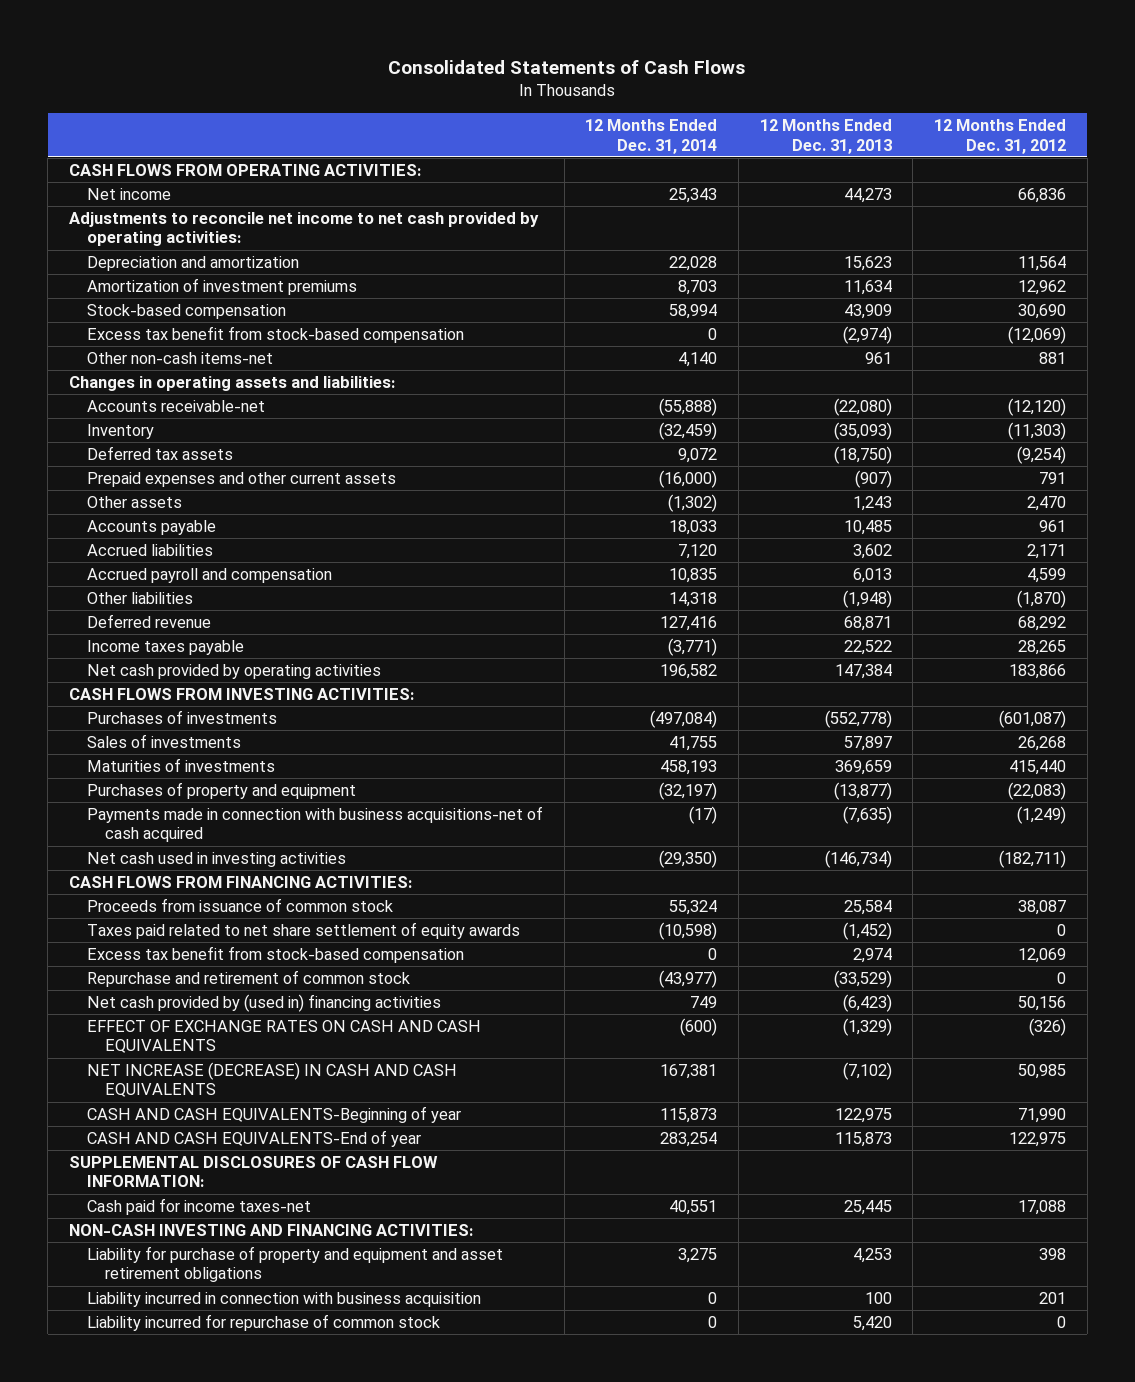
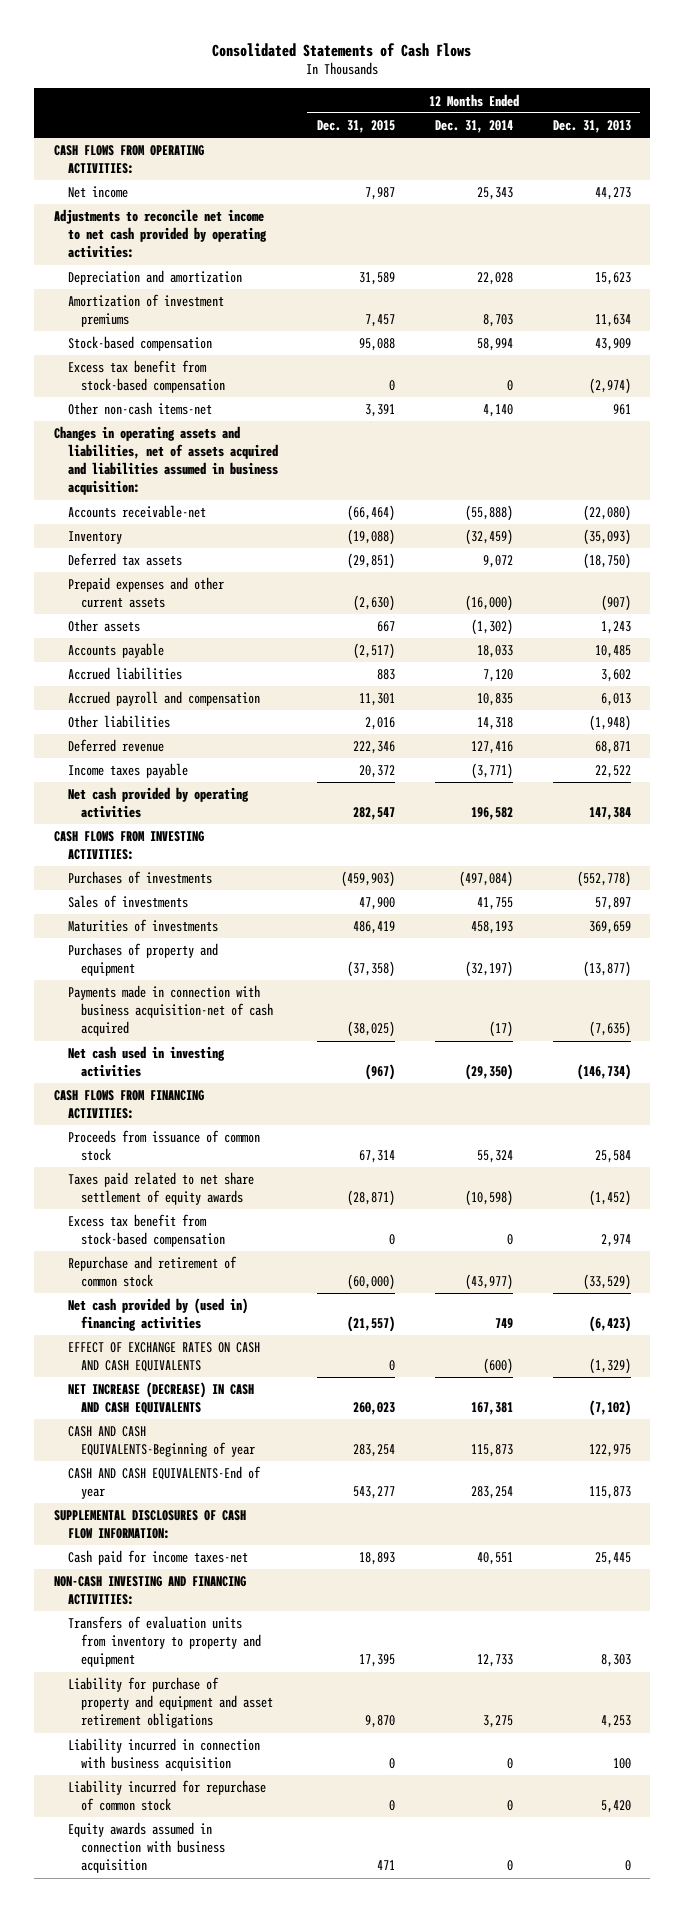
- | 12 Months Ended Dec. 31, 2014 | 12 Months Ended Dec. 31, 2013 | 12 Months Ended Dec. 31, 2012
+ | 12 Months Ended Dec. 31, 2015 | 12 Months Ended Dec. 31, 2014 | 12 Months Ended Dec. 31, 2013
- Changes in operating assets and liabilities:
+ Changes in operating assets and liabilities, net of assets acquired and liabilities assumed in business acquisition:
- Payments made in connection with business acquisitions-net of cash acquired | (17) | (7,635) | (1,249)
+ Payments made in connection with business acquisition-net of cash acquired | (38,025) | (17) | (7,635)
+ Transfers of evaluation units from inventory to property and equipment | 17,395 | 12,733 | 8,303
+ Equity awards assumed in connection with business acquisition | 471 | 0 | 0

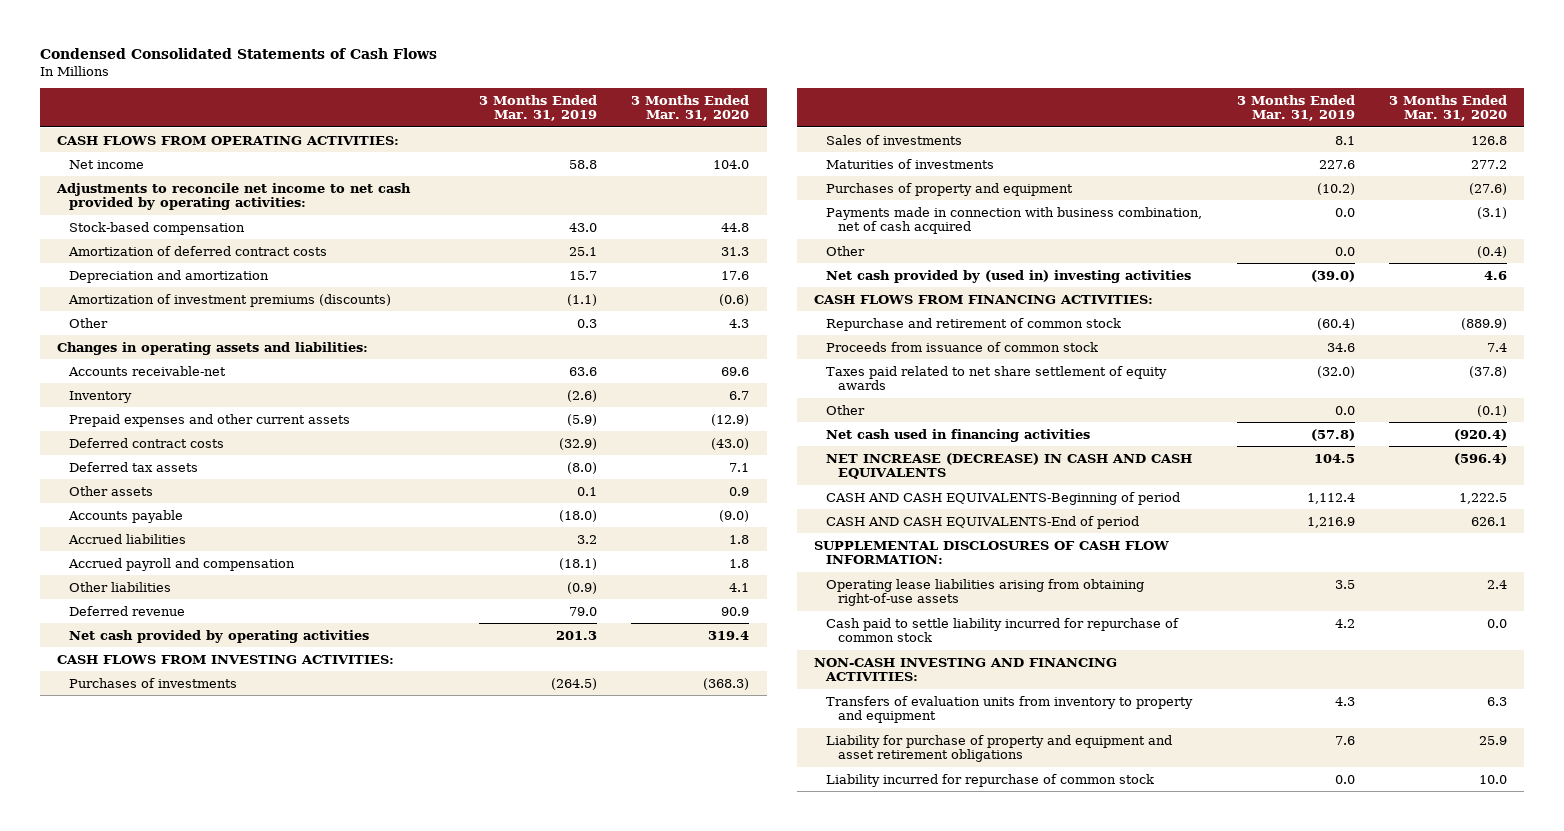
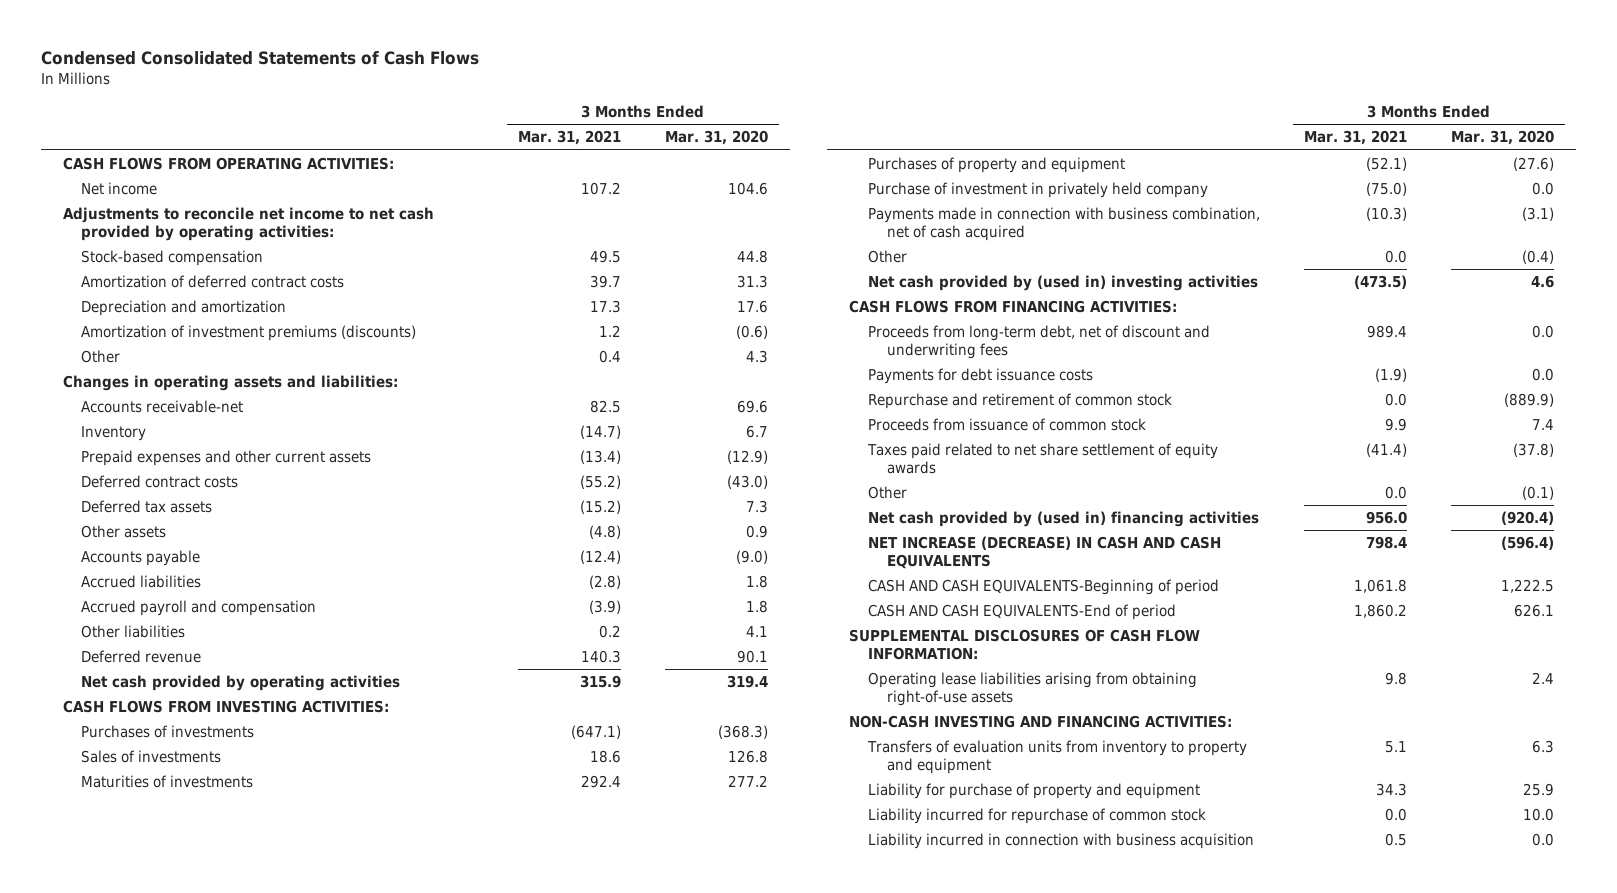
- | 3 Months Ended Mar. 31, 2019 | 3 Months Ended Mar. 31, 2020
+ | 3 Months Ended Mar. 31, 2021 | 3 Months Ended Mar. 31, 2020
- Net income | 58.8 | 104.0
+ Net income | 107.2 | 104.6
- Deferred tax assets | (8.0) | 7.1
+ Deferred tax assets | (15.2) | 7.3
- Deferred revenue | 79.0 | 90.9
+ Deferred revenue | 140.3 | 90.1
+ Purchase of investment in privately held company | (75.0) | 0.0
+ Proceeds from long-term debt, net of discount and underwriting fees | 989.4 | 0.0
+ Payments for debt issuance costs | (1.9) | 0.0
- Net cash used in financing activities | (57.8) | (920.4)
+ Net cash provided by (used in) financing activities | 956.0 | (920.4)
- Cash paid to settle liability incurred for repurchase of common stock | 4.2 | 0.0
- Liability for purchase of property and equipment and asset retirement obligations | 7.6 | 25.9
+ Liability for purchase of property and equipment | 34.3 | 25.9
+ Liability incurred in connection with business acquisition | 0.5 | 0.0

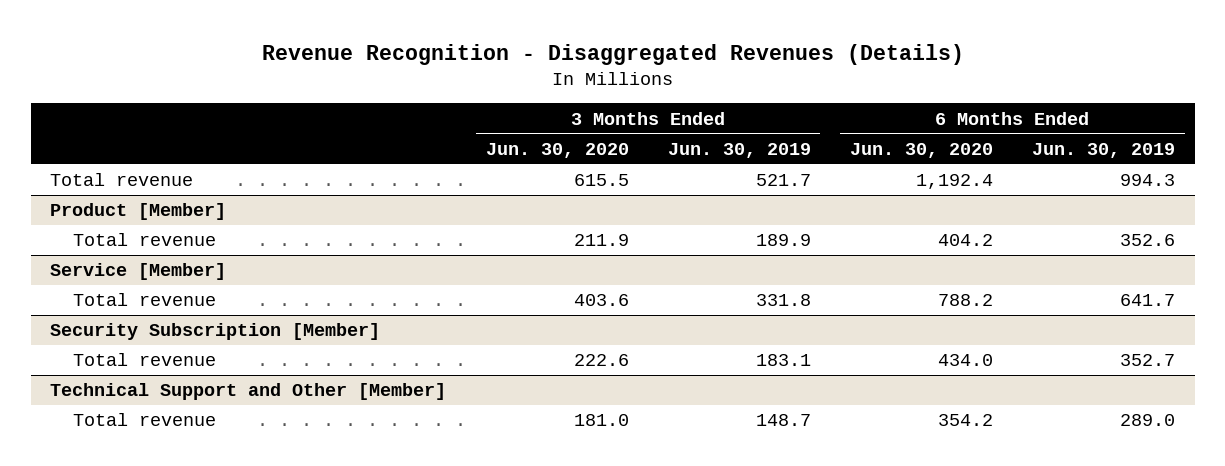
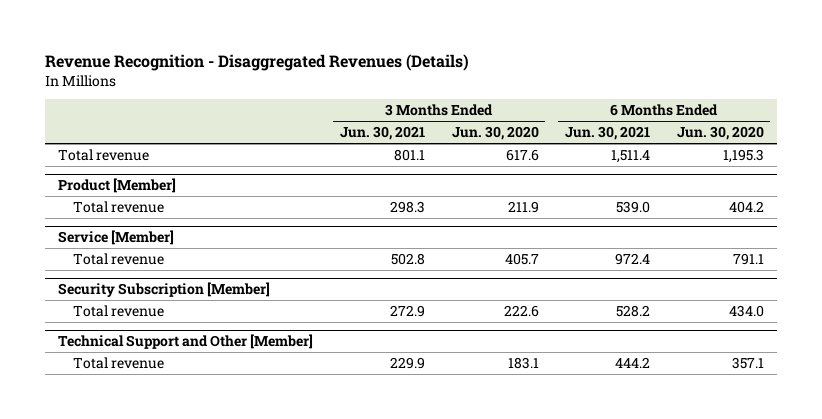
- | 3 Months Ended Jun. 30, 2020 | 3 Months Ended Jun. 30, 2019 | 6 Months Ended Jun. 30, 2020 | 6 Months Ended Jun. 30, 2019
+ | 3 Months Ended Jun. 30, 2021 | 3 Months Ended Jun. 30, 2020 | 6 Months Ended Jun. 30, 2021 | 6 Months Ended Jun. 30, 2020
- Total revenue | 615.5 | 521.7 | 1,192.4 | 994.3
+ Total revenue | 801.1 | 617.6 | 1,511.4 | 1,195.3
@ Service [Member]
- Total revenue | 403.6 | 331.8 | 788.2 | 641.7
+ Total revenue | 502.8 | 405.7 | 972.4 | 791.1
@ Technical Support and Other [Member]
- Total revenue | 181.0 | 148.7 | 354.2 | 289.0
+ Total revenue | 229.9 | 183.1 | 444.2 | 357.1

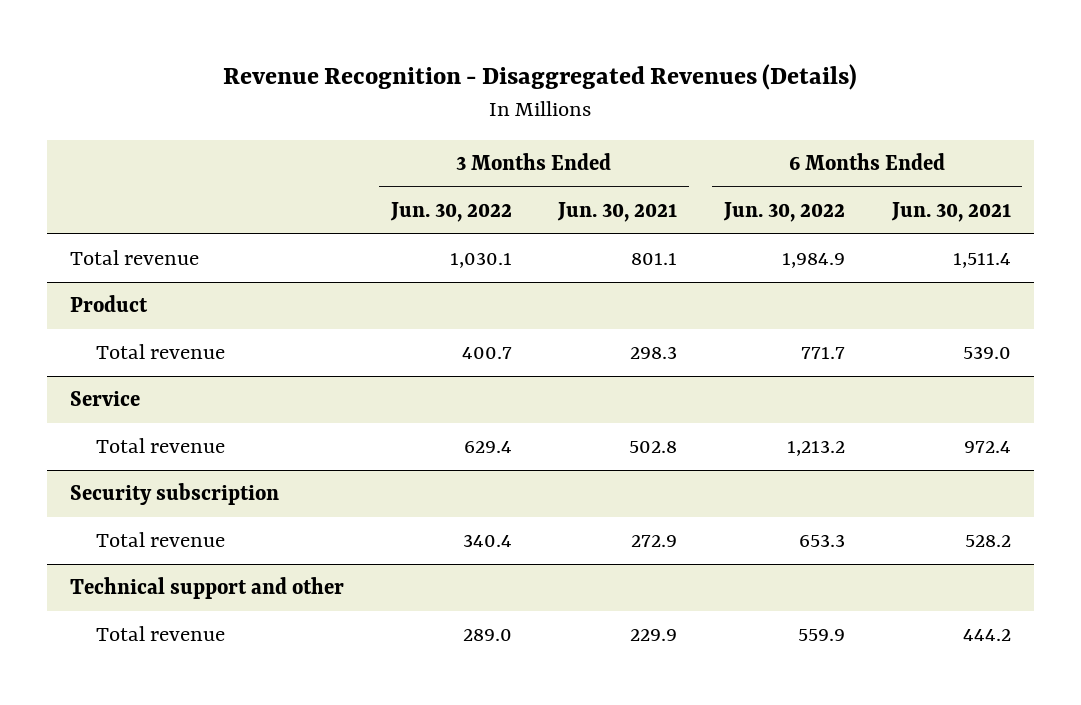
- | 3 Months Ended Jun. 30, 2021 | 3 Months Ended Jun. 30, 2020 | 6 Months Ended Jun. 30, 2021 | 6 Months Ended Jun. 30, 2020
+ | 3 Months Ended Jun. 30, 2022 | 3 Months Ended Jun. 30, 2021 | 6 Months Ended Jun. 30, 2022 | 6 Months Ended Jun. 30, 2021
- Product [Member]
+ Product
- Service [Member]
+ Service
- Security Subscription [Member]
+ Security subscription
- Technical Support and Other [Member]
+ Technical support and other

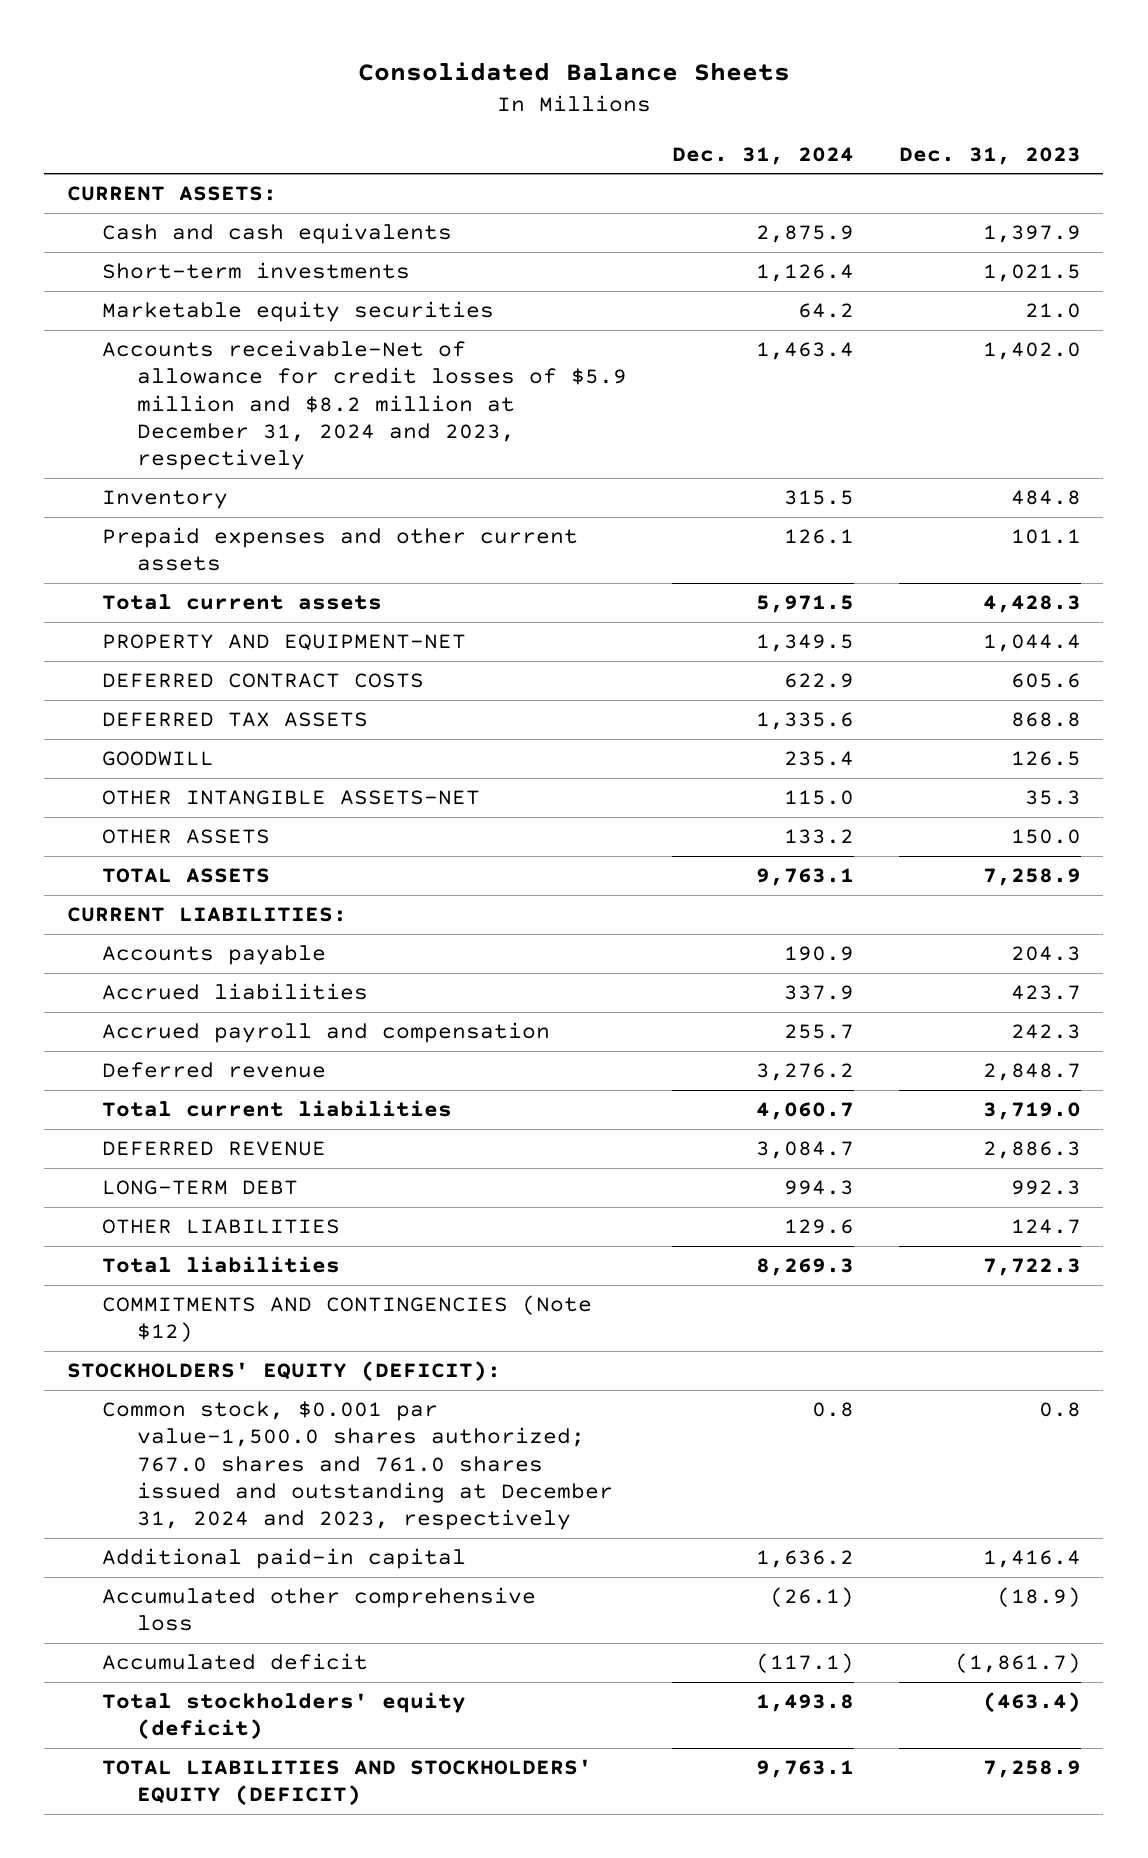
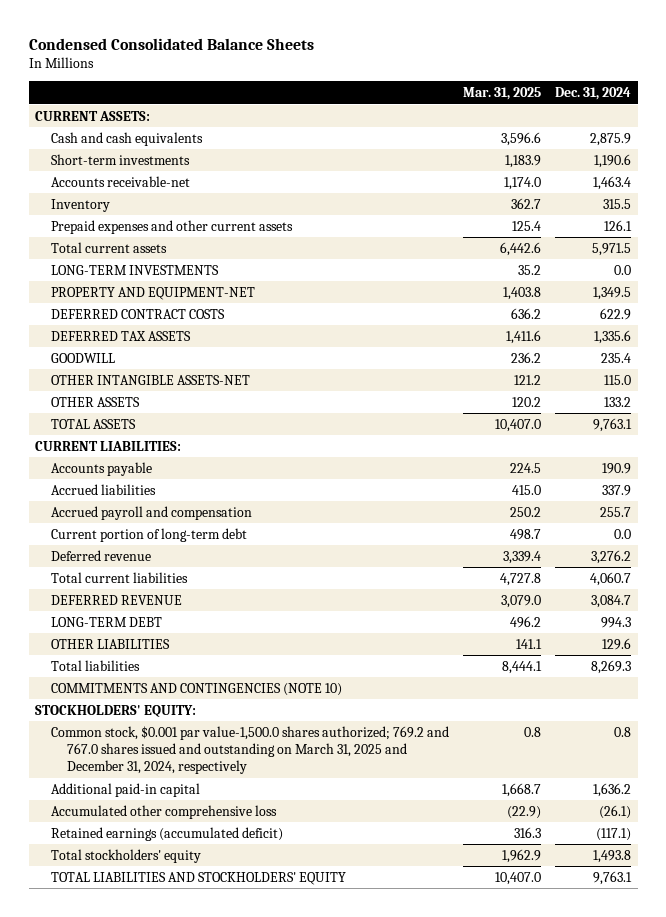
- Consolidated Balance Sheets
+ Condensed Consolidated Balance Sheets
- | Dec. 31, 2024 | Dec. 31, 2023
+ | Mar. 31, 2025 | Dec. 31, 2024
- Short-term investments | 1,126.4 | 1,021.5
- Marketable equity securities | 64.2 | 21.0
- Accounts receivable-Net of allowance for credit losses of $5.9 million and $8.2 million at December 31, 2024 and 2023, respectively | 1,463.4 | 1,402.0
+ Short-term investments | 1,183.9 | 1,190.6
+ Accounts receivable-net | 1,174.0 | 1,463.4
+ LONG-TERM INVESTMENTS | 35.2 | 0.0
+ Current portion of long-term debt | 498.7 | 0.0
- COMMITMENTS AND CONTINGENCIES (Note $12)
- STOCKHOLDERS' EQUITY (DEFICIT):
- Common stock, $0.001 par value-1,500.0 shares authorized; 767.0 shares and 761.0 shares issued and outstanding at December 31, 2024 and 2023, respectively | 0.8 | 0.8
+ COMMITMENTS AND CONTINGENCIES (NOTE 10)
+ STOCKHOLDERS' EQUITY:
+ Common stock, $0.001 par value-1,500.0 shares authorized; 769.2 and 767.0 shares issued and outstanding on March 31, 2025 and December 31, 2024, respectively | 0.8 | 0.8
- Accumulated deficit | (117.1) | (1,861.7)
- Total stockholders' equity (deficit) | 1,493.8 | (463.4)
- TOTAL LIABILITIES AND STOCKHOLDERS' EQUITY (DEFICIT) | 9,763.1 | 7,258.9
+ Retained earnings (accumulated deficit) | 316.3 | (117.1)
+ Total stockholders' equity | 1,962.9 | 1,493.8
+ TOTAL LIABILITIES AND STOCKHOLDERS' EQUITY | 10,407.0 | 9,763.1

